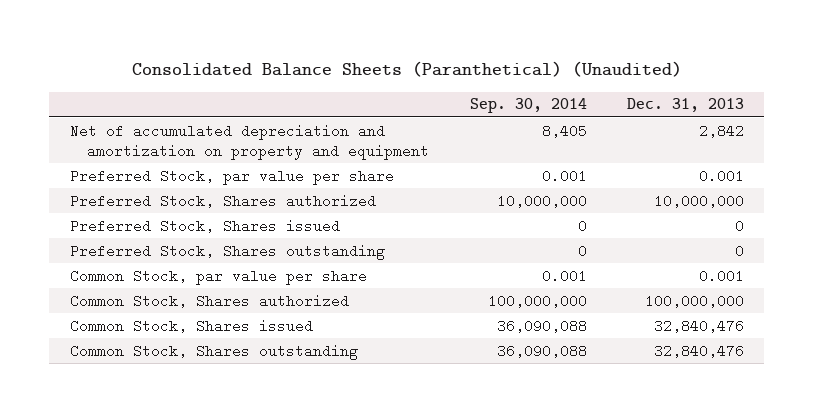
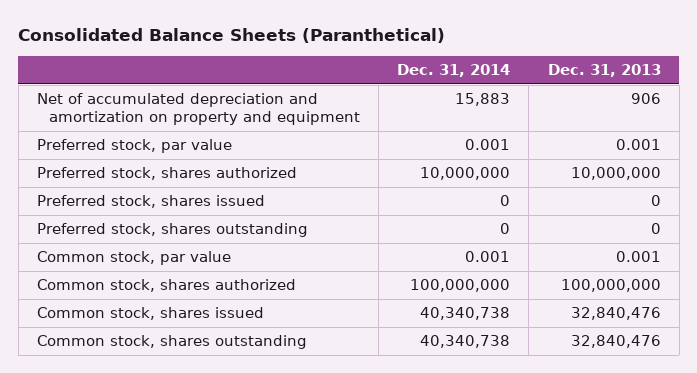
- Consolidated Balance Sheets (Paranthetical) (Unaudited)
+ Consolidated Balance Sheets (Paranthetical)
- | Sep. 30, 2014 | Dec. 31, 2013
+ | Dec. 31, 2014 | Dec. 31, 2013
- Net of accumulated depreciation and amortization on property and equipment | 8,405 | 2,842
- Preferred Stock, par value per share | 0.001 | 0.001
- Preferred Stock, Shares authorized | 10,000,000 | 10,000,000
- Preferred Stock, Shares issued | 0 | 0
- Preferred Stock, Shares outstanding | 0 | 0
- Common Stock, par value per share | 0.001 | 0.001
- Common Stock, Shares authorized | 100,000,000 | 100,000,000
- Common Stock, Shares issued | 36,090,088 | 32,840,476
- Common Stock, Shares outstanding | 36,090,088 | 32,840,476
+ Net of accumulated depreciation and amortization on property and equipment | 15,883 | 906
+ Preferred stock, par value | 0.001 | 0.001
+ Preferred stock, shares authorized | 10,000,000 | 10,000,000
+ Preferred stock, shares issued | 0 | 0
+ Preferred stock, shares outstanding | 0 | 0
+ Common stock, par value | 0.001 | 0.001
+ Common stock, shares authorized | 100,000,000 | 100,000,000
+ Common stock, shares issued | 40,340,738 | 32,840,476
+ Common stock, shares outstanding | 40,340,738 | 32,840,476

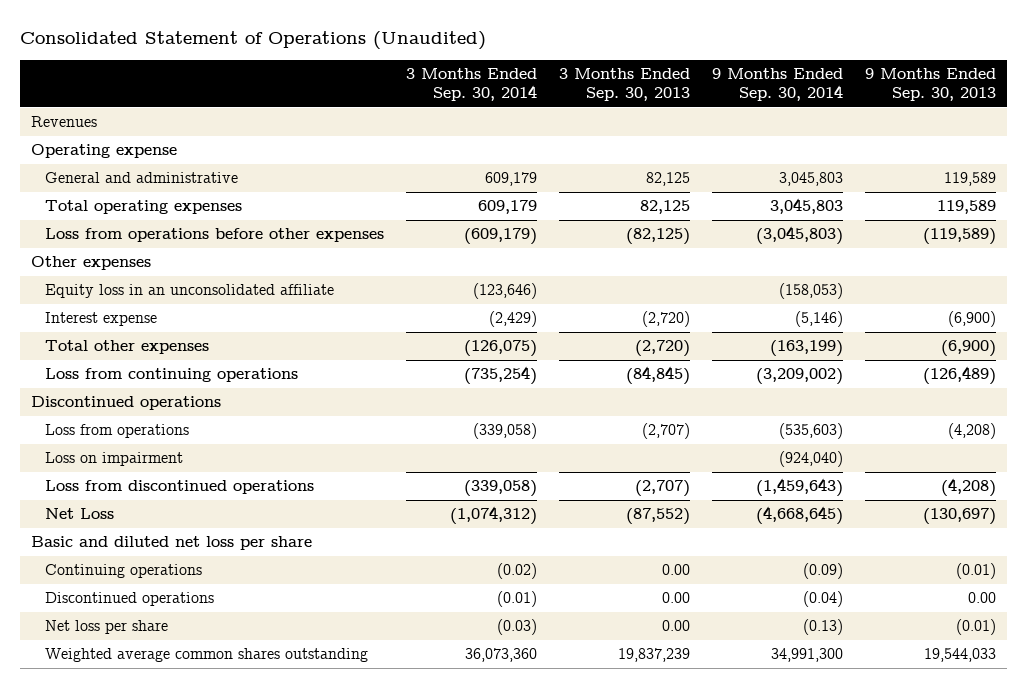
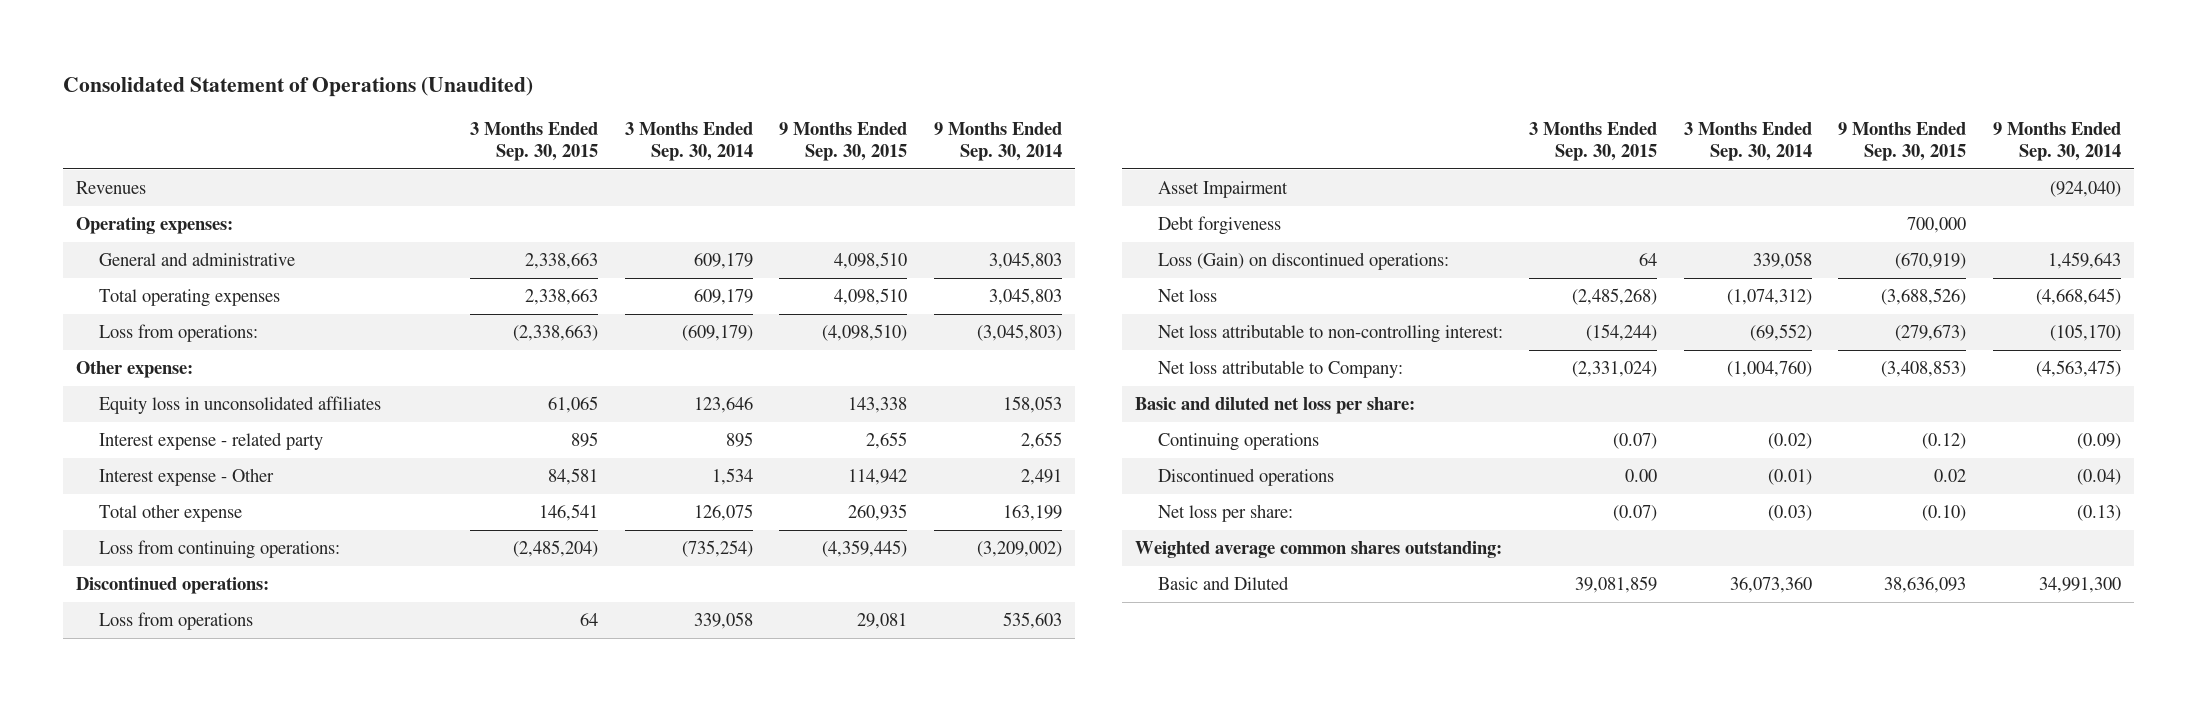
- | 3 Months Ended Sep. 30, 2014 | 3 Months Ended Sep. 30, 2013 | 9 Months Ended Sep. 30, 2014 | 9 Months Ended Sep. 30, 2013
+ | 3 Months Ended Sep. 30, 2015 | 3 Months Ended Sep. 30, 2014 | 9 Months Ended Sep. 30, 2015 | 9 Months Ended Sep. 30, 2014
- Operating expense
+ Operating expenses:
- Loss from operations before other expenses | (609,179) | (82,125) | (3,045,803) | (119,589)
- Other expenses
- Equity loss in an unconsolidated affiliate | (123,646) | | (158,053) |
- Interest expense | (2,429) | (2,720) | (5,146) | (6,900)
- Total other expenses | (126,075) | (2,720) | (163,199) | (6,900)
- Loss from continuing operations | (735,254) | (84,845) | (3,209,002) | (126,489)
- Discontinued operations
- Loss from operations | (339,058) | (2,707) | (535,603) | (4,208)
- Loss on impairment | | | (924,040) |
- Loss from discontinued operations | (339,058) | (2,707) | (1,459,643) | (4,208)
- Net Loss | (1,074,312) | (87,552) | (4,668,645) | (130,697)
- Basic and diluted net loss per share
+ Loss from operations: | (2,338,663) | (609,179) | (4,098,510) | (3,045,803)
+ Other expense:
+ Equity loss in unconsolidated affiliates | 61,065 | 123,646 | 143,338 | 158,053
+ Interest expense - related party | 895 | 895 | 2,655 | 2,655
+ Interest expense - Other | 84,581 | 1,534 | 114,942 | 2,491
+ Total other expense | 146,541 | 126,075 | 260,935 | 163,199
+ Loss from continuing operations: | (2,485,204) | (735,254) | (4,359,445) | (3,209,002)
+ Discontinued operations:
+ Loss from operations | 64 | 339,058 | 29,081 | 535,603
+ Asset Impairment | | | | (924,040)
+ Debt forgiveness | | | 700,000 |
+ Loss (Gain) on discontinued operations: | 64 | 339,058 | (670,919) | 1,459,643
+ Net loss | (2,485,268) | (1,074,312) | (3,688,526) | (4,668,645)
+ Net loss attributable to non-controlling interest: | (154,244) | (69,552) | (279,673) | (105,170)
+ Net loss attributable to Company: | (2,331,024) | (1,004,760) | (3,408,853) | (4,563,475)
+ Basic and diluted net loss per share:
- Net loss per share | (0.03) | 0.00 | (0.13) | (0.01)
- Weighted average common shares outstanding | 36,073,360 | 19,837,239 | 34,991,300 | 19,544,033
+ Net loss per share: | (0.07) | (0.03) | (0.10) | (0.13)
+ Weighted average common shares outstanding:
+ Basic and Diluted | 39,081,859 | 36,073,360 | 38,636,093 | 34,991,300

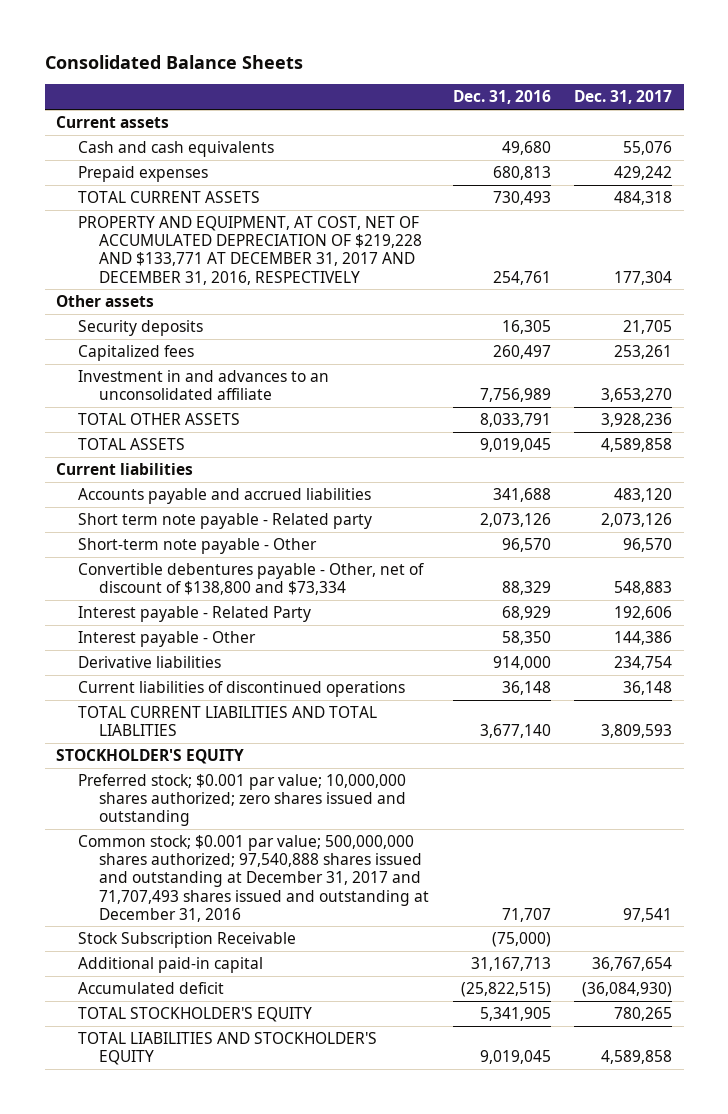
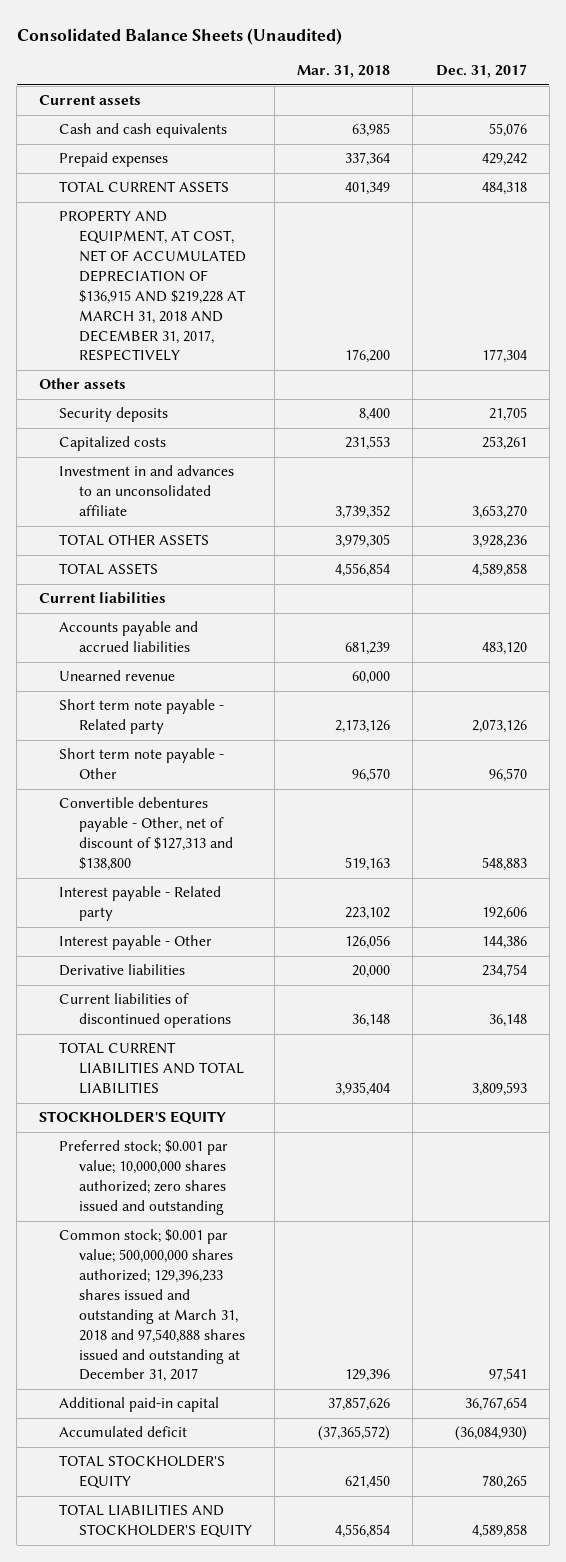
- Consolidated Balance Sheets
+ Consolidated Balance Sheets (Unaudited)
- | Dec. 31, 2016 | Dec. 31, 2017
+ | Mar. 31, 2018 | Dec. 31, 2017
- PROPERTY AND EQUIPMENT, AT COST, NET OF ACCUMULATED DEPRECIATION OF $219,228 AND $133,771 AT DECEMBER 31, 2017 AND DECEMBER 31, 2016, RESPECTIVELY | 254,761 | 177,304
+ PROPERTY AND EQUIPMENT, AT COST, NET OF ACCUMULATED DEPRECIATION OF $136,915 AND $219,228 AT MARCH 31, 2018 AND DECEMBER 31, 2017, RESPECTIVELY | 176,200 | 177,304
- Capitalized fees | 260,497 | 253,261
+ Capitalized costs | 231,553 | 253,261
+ Unearned revenue | 60,000 |
- Short-term note payable - Other | 96,570 | 96,570
- Convertible debentures payable - Other, net of discount of $138,800 and $73,334 | 88,329 | 548,883
- Interest payable - Related Party | 68,929 | 192,606
+ Short term note payable - Other | 96,570 | 96,570
+ Convertible debentures payable - Other, net of discount of $127,313 and $138,800 | 519,163 | 548,883
+ Interest payable - Related party | 223,102 | 192,606
- TOTAL CURRENT LIABILITIES AND TOTAL LIABLITIES | 3,677,140 | 3,809,593
+ TOTAL CURRENT LIABILITIES AND TOTAL LIABILITIES | 3,935,404 | 3,809,593
- Common stock; $0.001 par value; 500,000,000 shares authorized; 97,540,888 shares issued and outstanding at December 31, 2017 and 71,707,493 shares issued and outstanding at December 31, 2016 | 71,707 | 97,541
- Stock Subscription Receivable | (75,000) |
+ Common stock; $0.001 par value; 500,000,000 shares authorized; 129,396,233 shares issued and outstanding at March 31, 2018 and 97,540,888 shares issued and outstanding at December 31, 2017 | 129,396 | 97,541

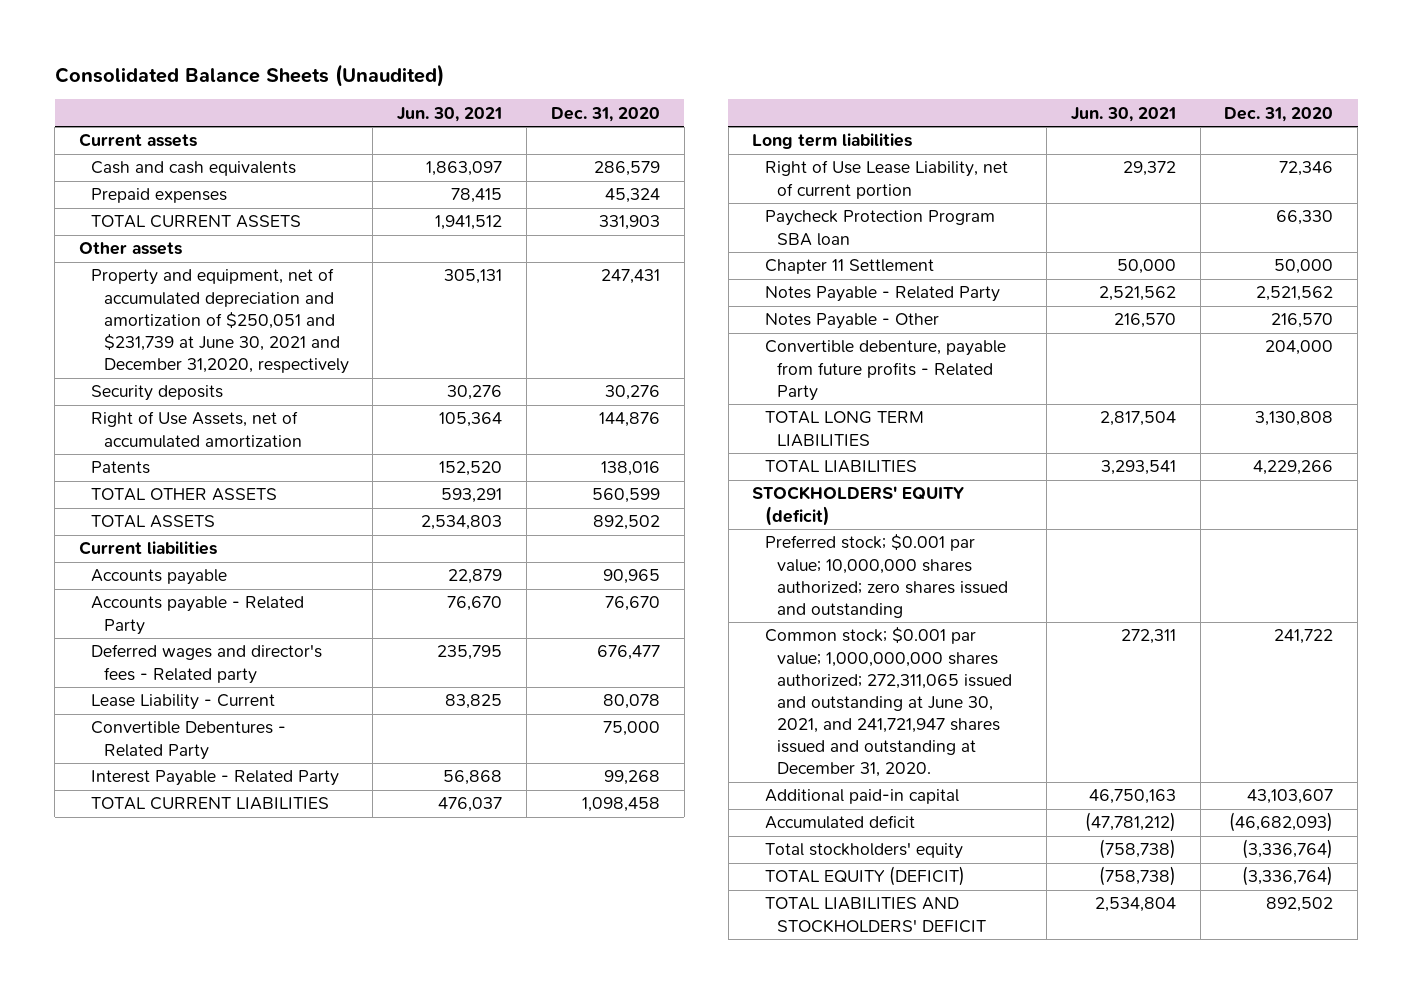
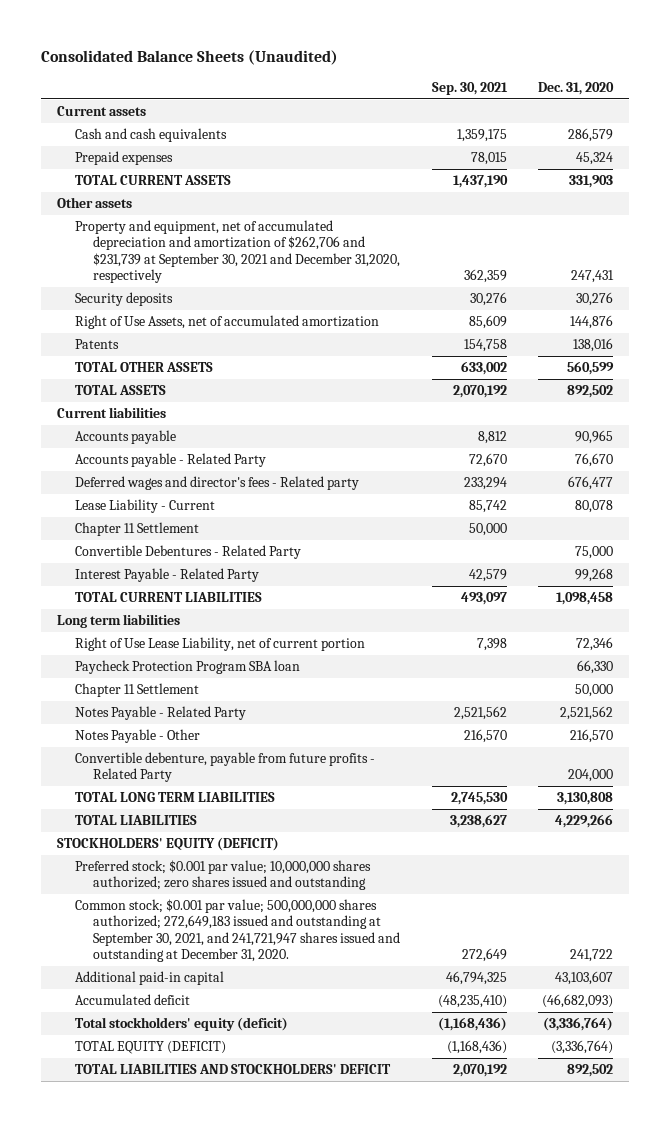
- | Jun. 30, 2021 | Dec. 31, 2020
+ | Sep. 30, 2021 | Dec. 31, 2020
- Property and equipment, net of accumulated depreciation and amortization of $250,051 and $231,739 at June 30, 2021 and December 31,2020, respectively | 305,131 | 247,431
+ Property and equipment, net of accumulated depreciation and amortization of $262,706 and $231,739 at September 30, 2021 and December 31,2020, respectively | 362,359 | 247,431
+ Chapter 11 Settlement | 50,000 |
- STOCKHOLDERS' EQUITY (deficit)
+ STOCKHOLDERS' EQUITY (DEFICIT)
- Common stock; $0.001 par value; 1,000,000,000 shares authorized; 272,311,065 issued and outstanding at June 30, 2021, and 241,721,947 shares issued and outstanding at December 31, 2020. | 272,311 | 241,722
+ Common stock; $0.001 par value; 500,000,000 shares authorized; 272,649,183 issued and outstanding at September 30, 2021, and 241,721,947 shares issued and outstanding at December 31, 2020. | 272,649 | 241,722
- Total stockholders' equity | (758,738) | (3,336,764)
+ Total stockholders' equity (deficit) | (1,168,436) | (3,336,764)

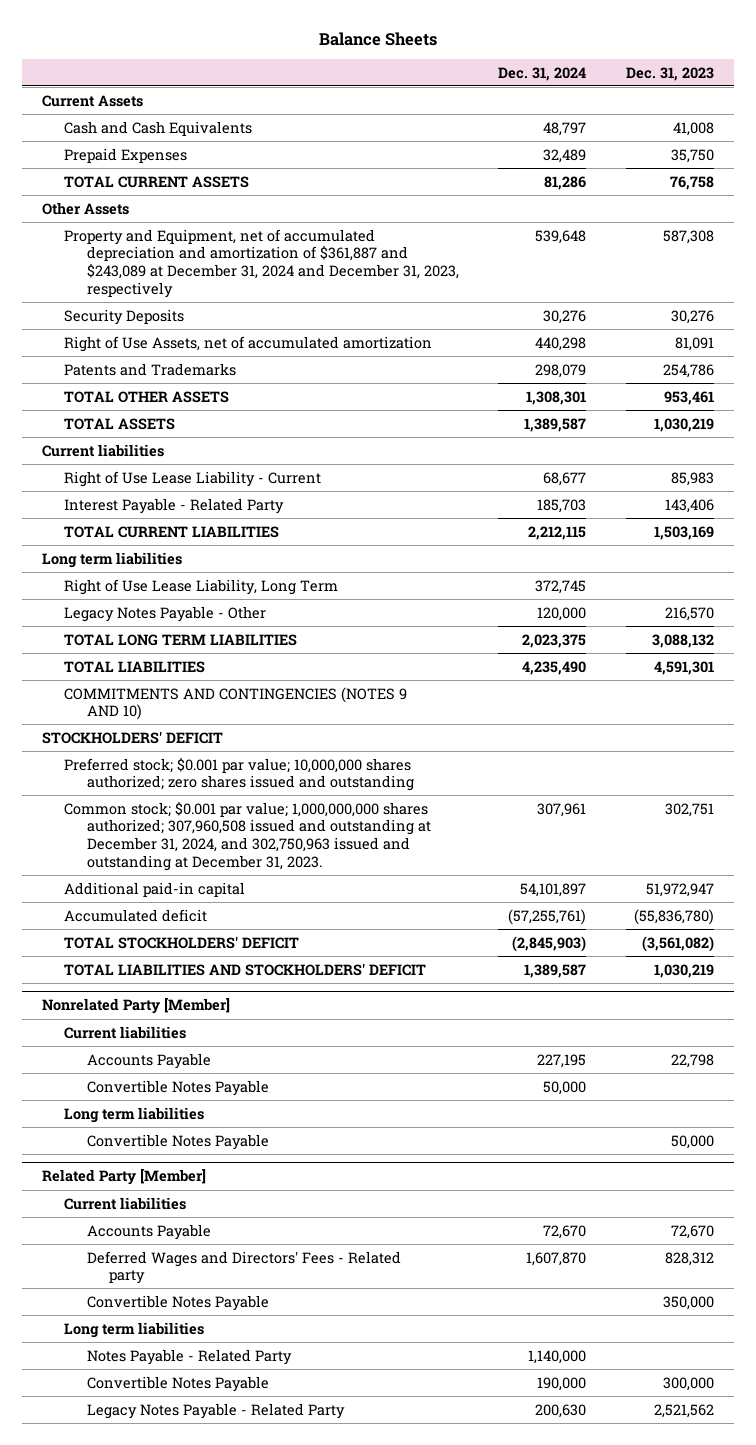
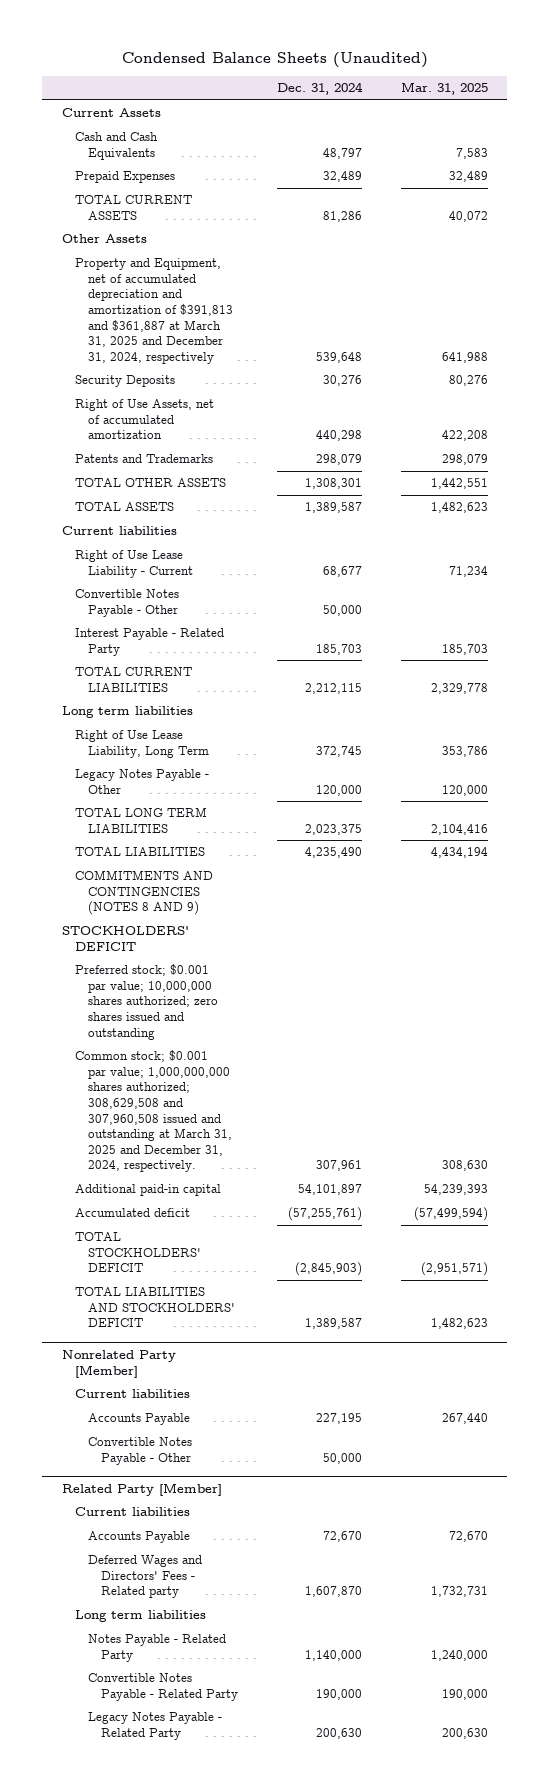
- Balance Sheets
+ Condensed Balance Sheets (Unaudited)
- | Dec. 31, 2024 | Dec. 31, 2023
+ | Dec. 31, 2024 | Mar. 31, 2025
- Property and Equipment, net of accumulated depreciation and amortization of $361,887 and $243,089 at December 31, 2024 and December 31, 2023, respectively | 539,648 | 587,308
+ Property and Equipment, net of accumulated depreciation and amortization of $391,813 and $361,887 at March 31, 2025 and December 31, 2024, respectively | 539,648 | 641,988
+ Convertible Notes Payable - Other | 50,000 |
- COMMITMENTS AND CONTINGENCIES (NOTES 9 AND 10)
+ COMMITMENTS AND CONTINGENCIES (NOTES 8 AND 9)
- Common stock; $0.001 par value; 1,000,000,000 shares authorized; 307,960,508 issued and outstanding at December 31, 2024, and 302,750,963 issued and outstanding at December 31, 2023. | 307,961 | 302,751
+ Common stock; $0.001 par value; 1,000,000,000 shares authorized; 308,629,508 and 307,960,508 issued and outstanding at March 31, 2025 and December 31, 2024, respectively. | 307,961 | 308,630
@ Nonrelated Party [Member]
- Convertible Notes Payable | 50,000 |
- Long term liabilities
- Convertible Notes Payable | | 50,000
+ Convertible Notes Payable - Other | 50,000 |
@ Related Party [Member]
- Convertible Notes Payable | | 350,000
- Convertible Notes Payable | 190,000 | 300,000
+ Convertible Notes Payable - Related Party | 190,000 | 190,000

